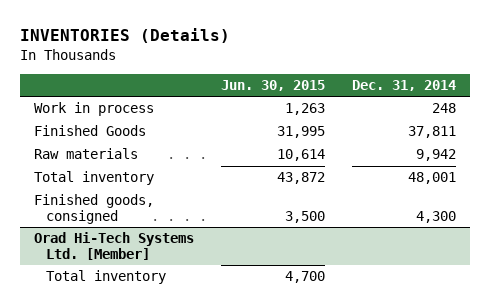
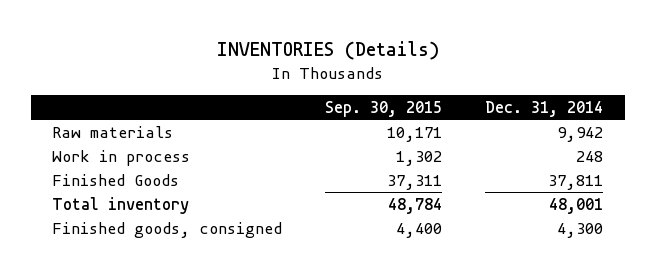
- | Jun. 30, 2015 | Dec. 31, 2014
+ | Sep. 30, 2015 | Dec. 31, 2014
moved up: Raw materials | 10,171 | 9,942
- Orad Hi-Tech Systems Ltd. [Member]
- Total inventory | 4,700 |

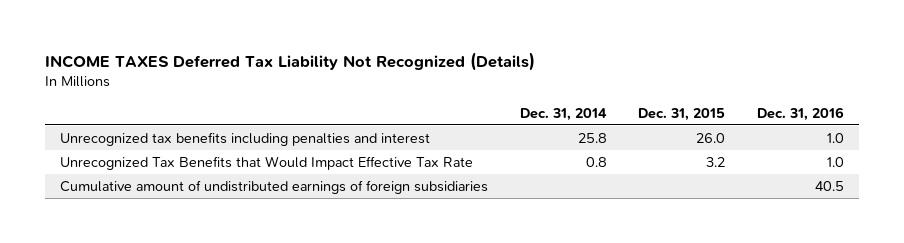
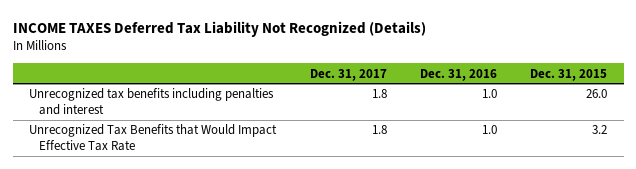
- | Dec. 31, 2014 | Dec. 31, 2015 | Dec. 31, 2016
+ | Dec. 31, 2017 | Dec. 31, 2016 | Dec. 31, 2015
- Cumulative amount of undistributed earnings of foreign subsidiaries | | | 40.5

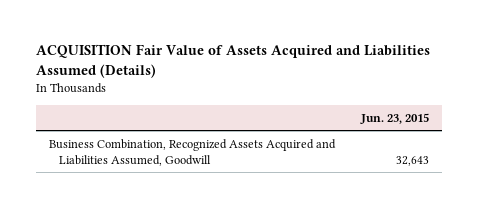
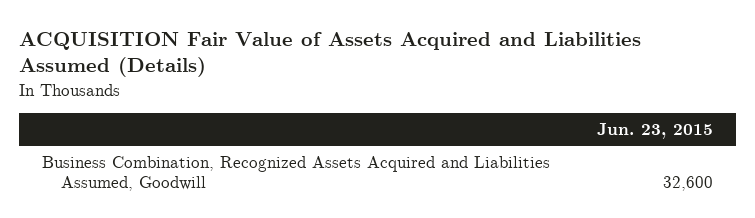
- Business Combination, Recognized Assets Acquired and Liabilities Assumed, Goodwill | 32,643
+ Business Combination, Recognized Assets Acquired and Liabilities Assumed, Goodwill | 32,600

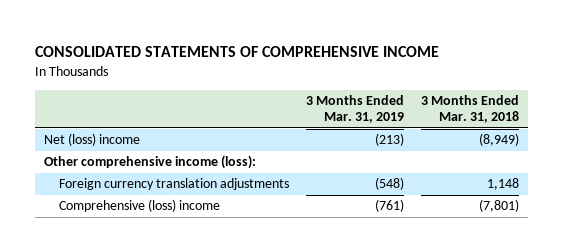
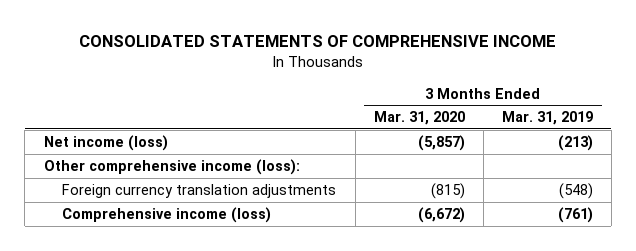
- | 3 Months Ended Mar. 31, 2019 | 3 Months Ended Mar. 31, 2018
+ | 3 Months Ended Mar. 31, 2020 | 3 Months Ended Mar. 31, 2019
- Net (loss) income | (213) | (8,949)
+ Net income (loss) | (5,857) | (213)
- Comprehensive (loss) income | (761) | (7,801)
+ Comprehensive income (loss) | (6,672) | (761)

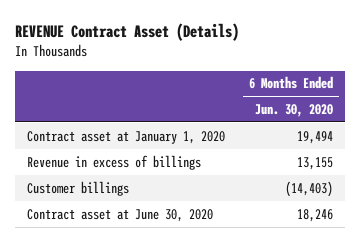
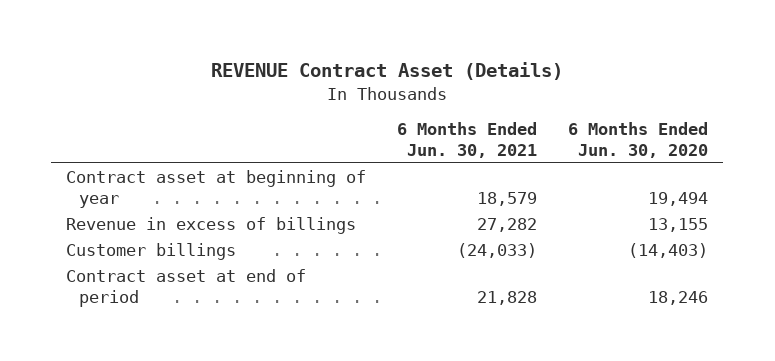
- | 6 Months Ended Jun. 30, 2020
+ | 6 Months Ended Jun. 30, 2021 | 6 Months Ended Jun. 30, 2020
- Contract asset at January 1, 2020 | 19,494
+ Contract asset at beginning of year | 18,579 | 19,494
- Contract asset at June 30, 2020 | 18,246
+ Contract asset at end of period | 21,828 | 18,246

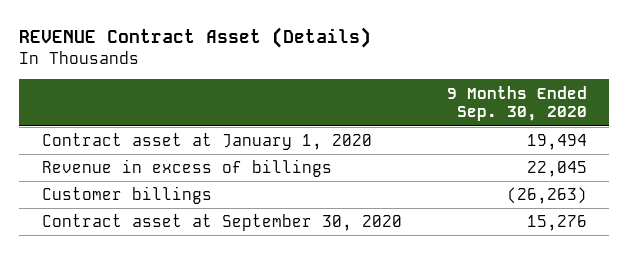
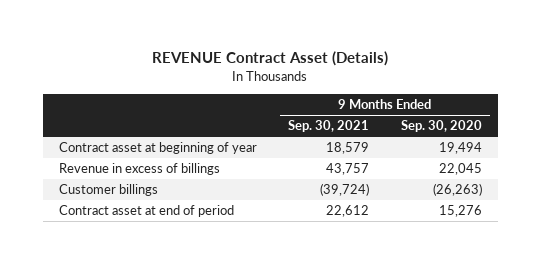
- | 9 Months Ended Sep. 30, 2020
+ | 9 Months Ended Sep. 30, 2021 | 9 Months Ended Sep. 30, 2020
- Contract asset at January 1, 2020 | 19,494
+ Contract asset at beginning of year | 18,579 | 19,494
- Contract asset at September 30, 2020 | 15,276
+ Contract asset at end of period | 22,612 | 15,276

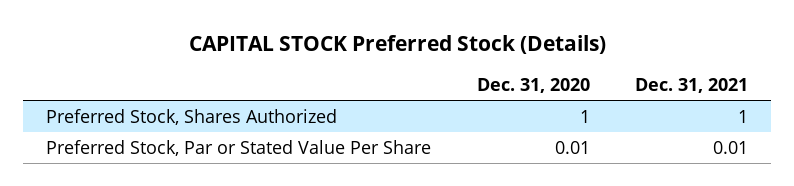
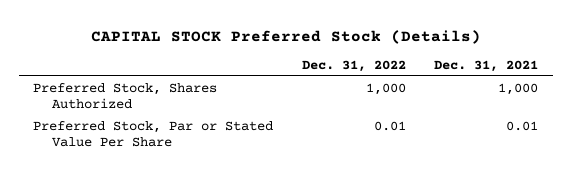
- | Dec. 31, 2020 | Dec. 31, 2021
+ | Dec. 31, 2022 | Dec. 31, 2021
- Preferred Stock, Shares Authorized | 1 | 1
+ Preferred Stock, Shares Authorized | 1,000 | 1,000

